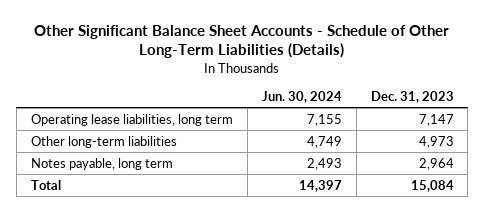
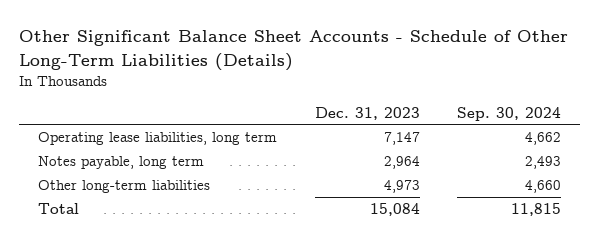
- | Jun. 30, 2024 | Dec. 31, 2023
+ | Dec. 31, 2023 | Sep. 30, 2024
moved down: Other long-term liabilities | 4,973 | 4,660

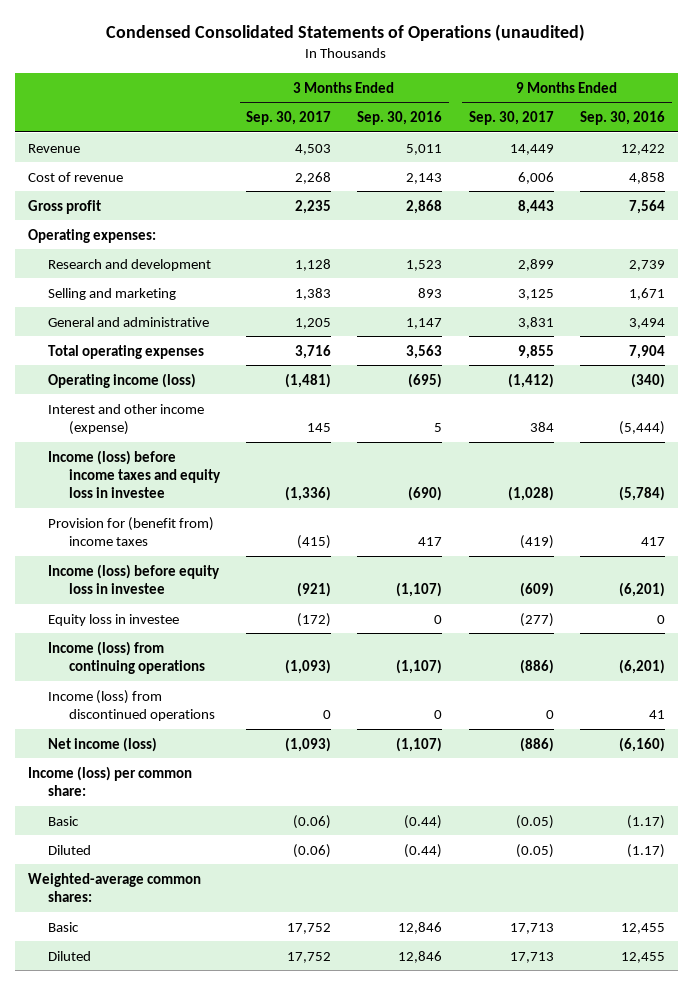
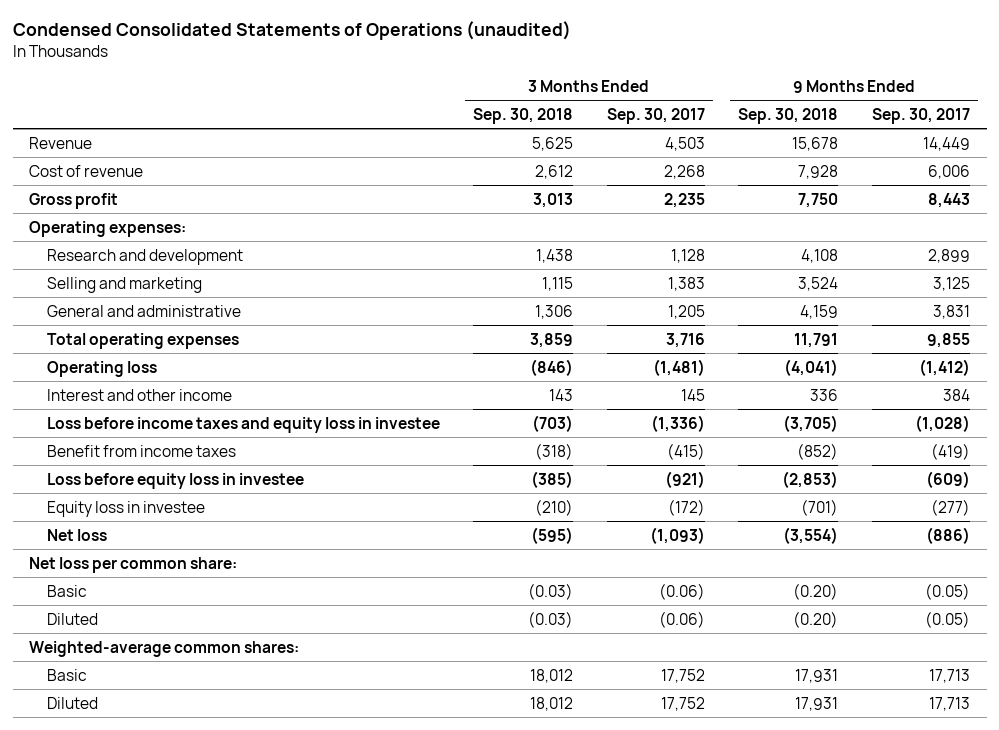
- | 3 Months Ended Sep. 30, 2017 | 3 Months Ended Sep. 30, 2016 | 9 Months Ended Sep. 30, 2017 | 9 Months Ended Sep. 30, 2016
+ | 3 Months Ended Sep. 30, 2018 | 3 Months Ended Sep. 30, 2017 | 9 Months Ended Sep. 30, 2018 | 9 Months Ended Sep. 30, 2017
- Operating income (loss) | (1,481) | (695) | (1,412) | (340)
- Interest and other income (expense) | 145 | 5 | 384 | (5,444)
- Income (loss) before income taxes and equity loss in investee | (1,336) | (690) | (1,028) | (5,784)
- Provision for (benefit from) income taxes | (415) | 417 | (419) | 417
- Income (loss) before equity loss in investee | (921) | (1,107) | (609) | (6,201)
+ Operating loss | (846) | (1,481) | (4,041) | (1,412)
+ Interest and other income | 143 | 145 | 336 | 384
+ Loss before income taxes and equity loss in investee | (703) | (1,336) | (3,705) | (1,028)
+ Benefit from income taxes | (318) | (415) | (852) | (419)
+ Loss before equity loss in investee | (385) | (921) | (2,853) | (609)
- Income (loss) from continuing operations | (1,093) | (1,107) | (886) | (6,201)
- Income (loss) from discontinued operations | 0 | 0 | 0 | 41
- Net income (loss) | (1,093) | (1,107) | (886) | (6,160)
- Income (loss) per common share:
+ Net loss | (595) | (1,093) | (3,554) | (886)
+ Net loss per common share:

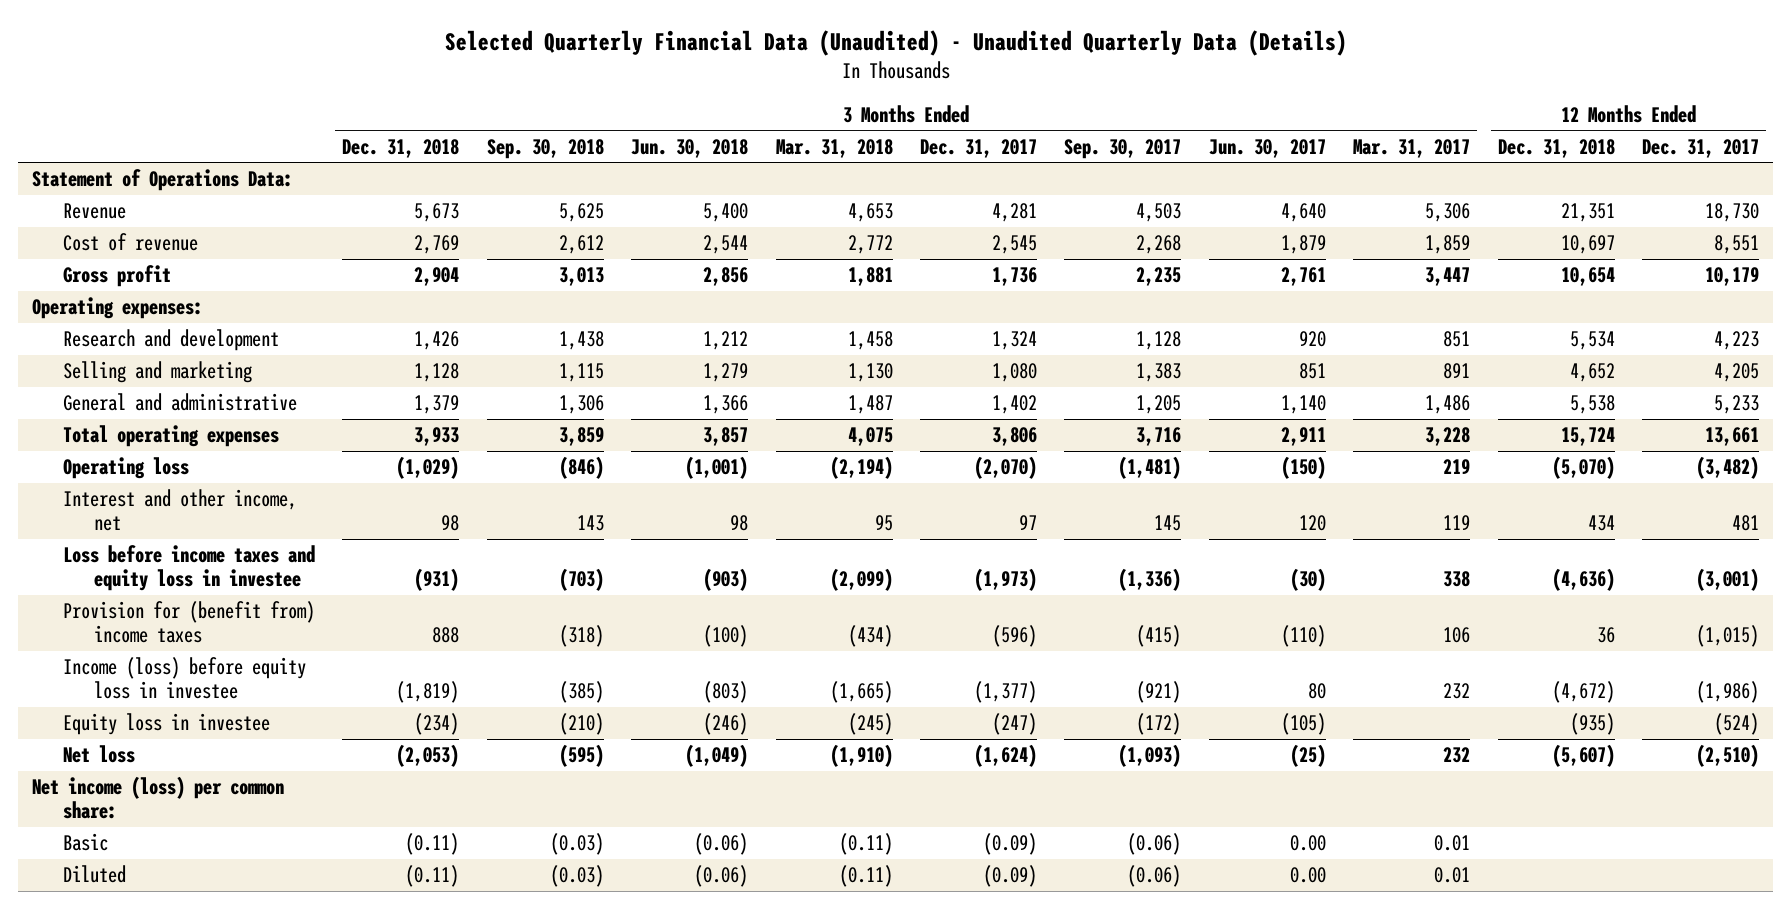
- Condensed Consolidated Statements of Operations (unaudited)
+ Selected Quarterly Financial Data (Unaudited) - Unaudited Quarterly Data (Details)
- | 3 Months Ended Sep. 30, 2018 | 3 Months Ended Sep. 30, 2017 | 9 Months Ended Sep. 30, 2018 | 9 Months Ended Sep. 30, 2017
+ | 3 Months Ended Dec. 31, 2018 | 3 Months Ended Sep. 30, 2018 | 3 Months Ended Jun. 30, 2018 | 3 Months Ended Mar. 31, 2018 | 3 Months Ended Dec. 31, 2017 | 3 Months Ended Sep. 30, 2017 | 3 Months Ended Jun. 30, 2017 | 3 Months Ended Mar. 31, 2017 | 12 Months Ended Dec. 31, 2018 | 12 Months Ended Dec. 31, 2017
+ Statement of Operations Data:
- Interest and other income | 143 | 145 | 336 | 384
+ Interest and other income, net | 98 | 143 | 98 | 95 | 97 | 145 | 120 | 119 | 434 | 481
- Benefit from income taxes | (318) | (415) | (852) | (419)
- Loss before equity loss in investee | (385) | (921) | (2,853) | (609)
+ Provision for (benefit from) income taxes | 888 | (318) | (100) | (434) | (596) | (415) | (110) | 106 | 36 | (1,015)
+ Income (loss) before equity loss in investee | (1,819) | (385) | (803) | (1,665) | (1,377) | (921) | 80 | 232 | (4,672) | (1,986)
- Net loss per common share:
+ Net income (loss) per common share:
- Weighted-average common shares:
- Basic | 18,012 | 17,752 | 17,931 | 17,713
- Diluted | 18,012 | 17,752 | 17,931 | 17,713

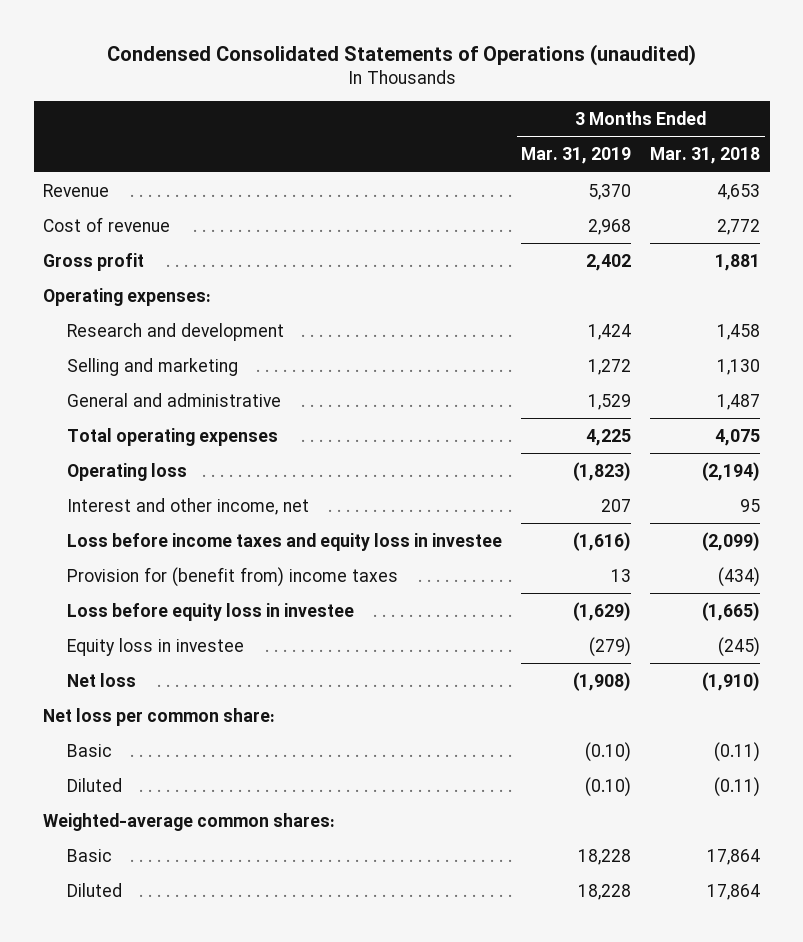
- Selected Quarterly Financial Data (Unaudited) - Unaudited Quarterly Data (Details)
+ Condensed Consolidated Statements of Operations (unaudited)
- | 3 Months Ended Dec. 31, 2018 | 3 Months Ended Sep. 30, 2018 | 3 Months Ended Jun. 30, 2018 | 3 Months Ended Mar. 31, 2018 | 3 Months Ended Dec. 31, 2017 | 3 Months Ended Sep. 30, 2017 | 3 Months Ended Jun. 30, 2017 | 3 Months Ended Mar. 31, 2017 | 12 Months Ended Dec. 31, 2018 | 12 Months Ended Dec. 31, 2017
+ | 3 Months Ended Mar. 31, 2019 | 3 Months Ended Mar. 31, 2018
- Statement of Operations Data:
- Income (loss) before equity loss in investee | (1,819) | (385) | (803) | (1,665) | (1,377) | (921) | 80 | 232 | (4,672) | (1,986)
+ Loss before equity loss in investee | (1,629) | (1,665)
- Net income (loss) per common share:
+ Net loss per common share:
+ Weighted-average common shares:
+ Basic | 18,228 | 17,864
+ Diluted | 18,228 | 17,864

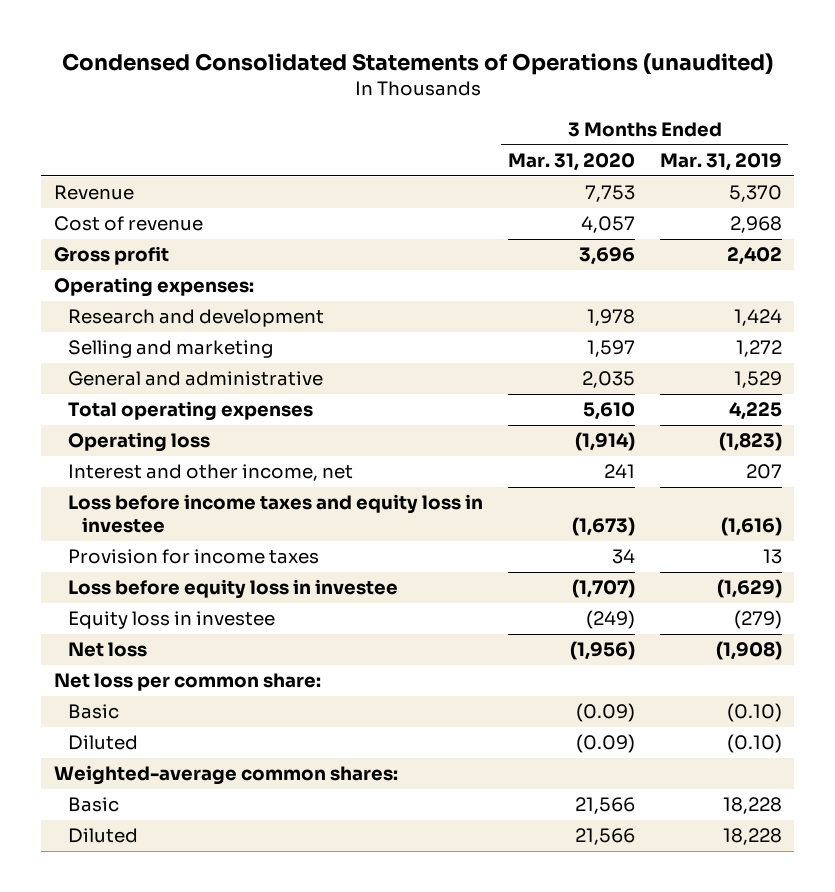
- | 3 Months Ended Mar. 31, 2019 | 3 Months Ended Mar. 31, 2018
+ | 3 Months Ended Mar. 31, 2020 | 3 Months Ended Mar. 31, 2019
- Provision for (benefit from) income taxes | 13 | (434)
+ Provision for income taxes | 34 | 13

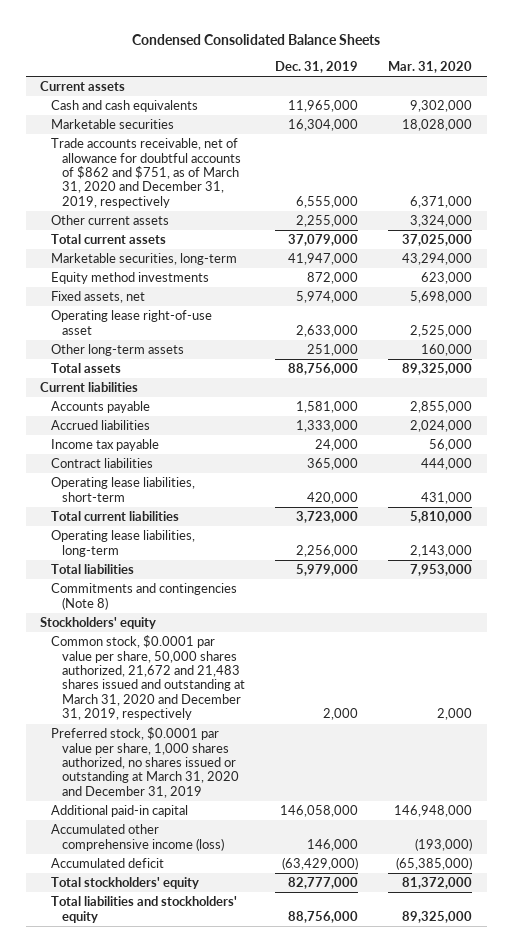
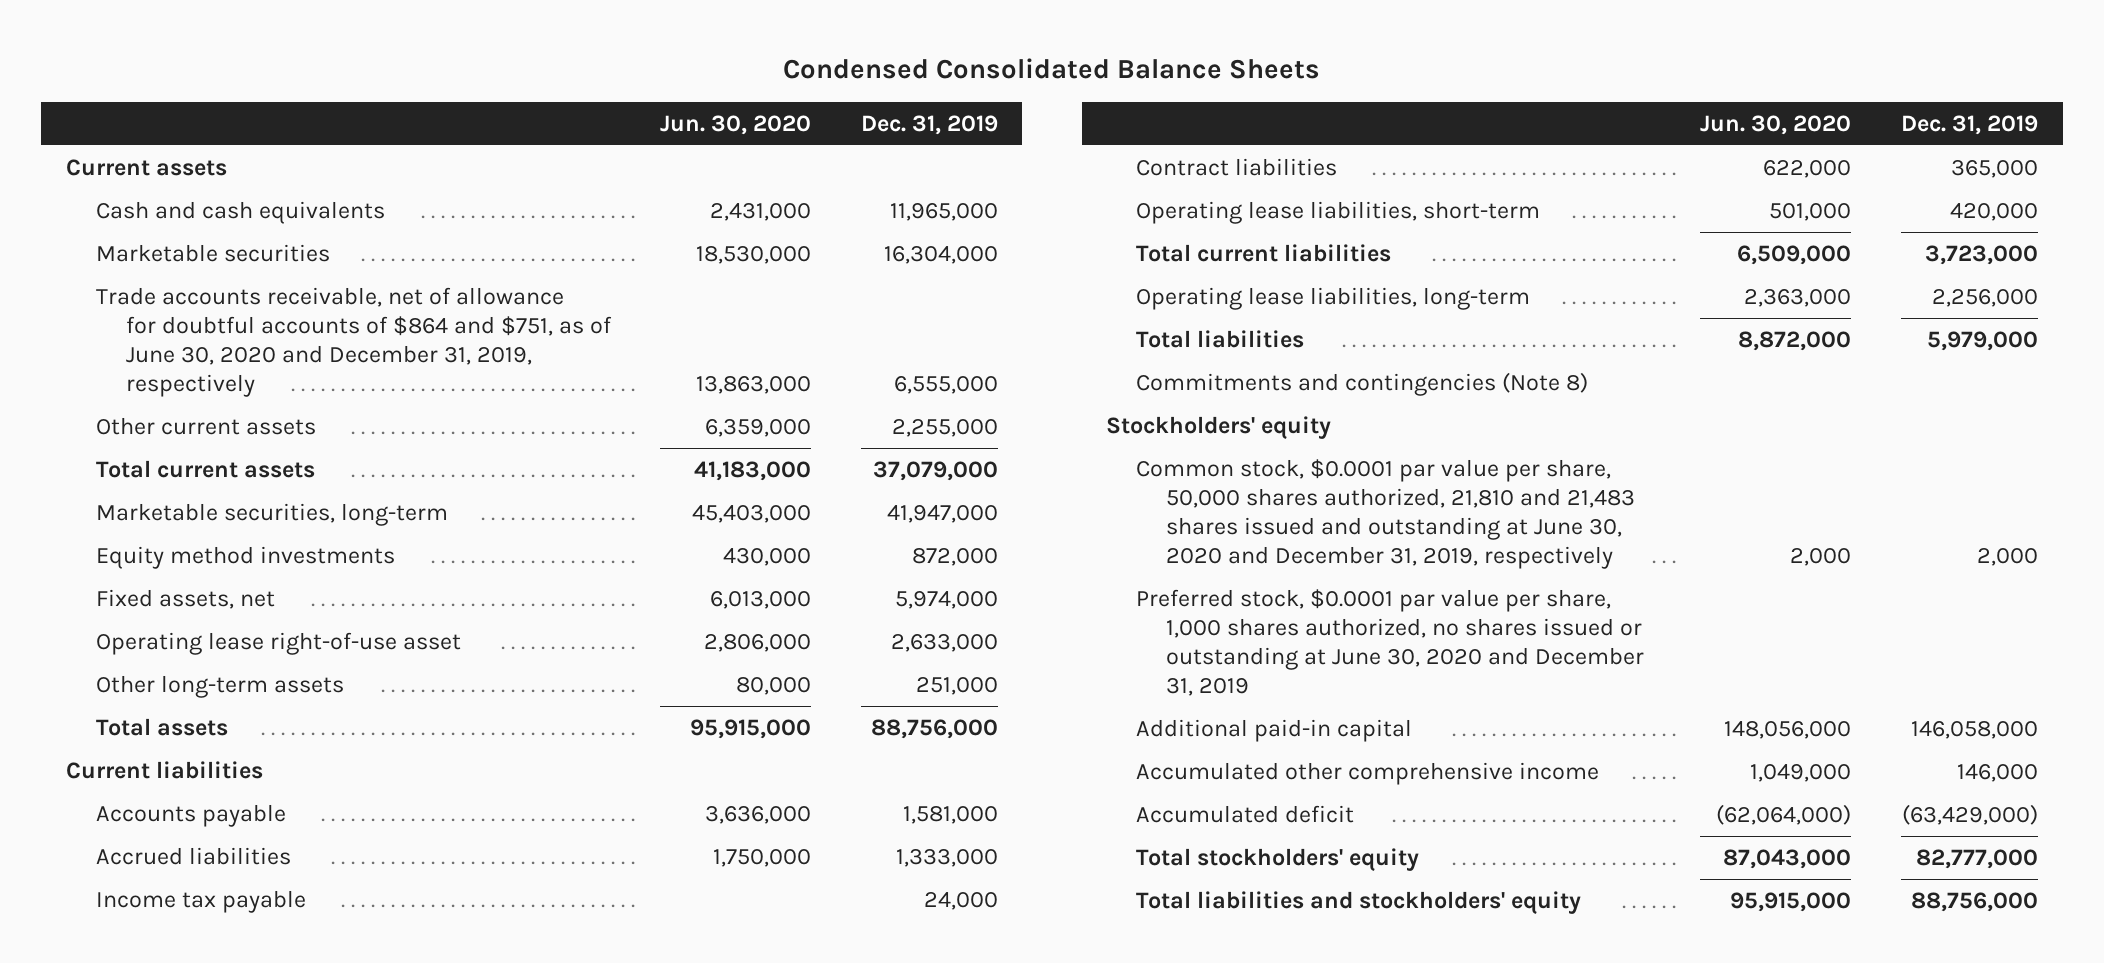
- | Dec. 31, 2019 | Mar. 31, 2020
+ | Jun. 30, 2020 | Dec. 31, 2019
- Trade accounts receivable, net of allowance for doubtful accounts of $862 and $751, as of March 31, 2020 and December 31, 2019, respectively | 6,555,000 | 6,371,000
+ Trade accounts receivable, net of allowance for doubtful accounts of $864 and $751, as of June 30, 2020 and December 31, 2019, respectively | 13,863,000 | 6,555,000
- Common stock, $0.0001 par value per share, 50,000 shares authorized, 21,672 and 21,483 shares issued and outstanding at March 31, 2020 and December 31, 2019, respectively | 2,000 | 2,000
- Preferred stock, $0.0001 par value per share, 1,000 shares authorized, no shares issued or outstanding at March 31, 2020 and December 31, 2019
+ Common stock, $0.0001 par value per share, 50,000 shares authorized, 21,810 and 21,483 shares issued and outstanding at June 30, 2020 and December 31, 2019, respectively | 2,000 | 2,000
+ Preferred stock, $0.0001 par value per share, 1,000 shares authorized, no shares issued or outstanding at June 30, 2020 and December 31, 2019
- Accumulated other comprehensive income (loss) | 146,000 | (193,000)
+ Accumulated other comprehensive income | 1,049,000 | 146,000

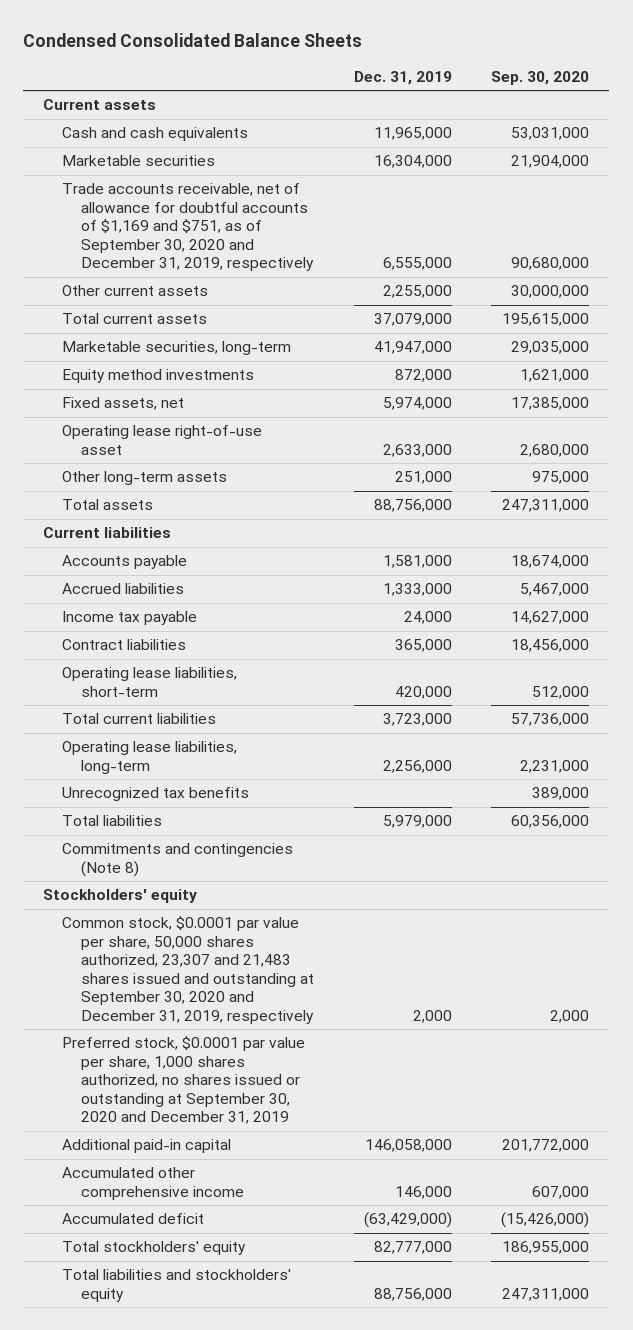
- | Jun. 30, 2020 | Dec. 31, 2019
+ | Dec. 31, 2019 | Sep. 30, 2020
- Trade accounts receivable, net of allowance for doubtful accounts of $864 and $751, as of June 30, 2020 and December 31, 2019, respectively | 13,863,000 | 6,555,000
+ Trade accounts receivable, net of allowance for doubtful accounts of $1,169 and $751, as of September 30, 2020 and December 31, 2019, respectively | 6,555,000 | 90,680,000
+ Unrecognized tax benefits | | 389,000
- Common stock, $0.0001 par value per share, 50,000 shares authorized, 21,810 and 21,483 shares issued and outstanding at June 30, 2020 and December 31, 2019, respectively | 2,000 | 2,000
- Preferred stock, $0.0001 par value per share, 1,000 shares authorized, no shares issued or outstanding at June 30, 2020 and December 31, 2019
+ Common stock, $0.0001 par value per share, 50,000 shares authorized, 23,307 and 21,483 shares issued and outstanding at September 30, 2020 and December 31, 2019, respectively | 2,000 | 2,000
+ Preferred stock, $0.0001 par value per share, 1,000 shares authorized, no shares issued or outstanding at September 30, 2020 and December 31, 2019

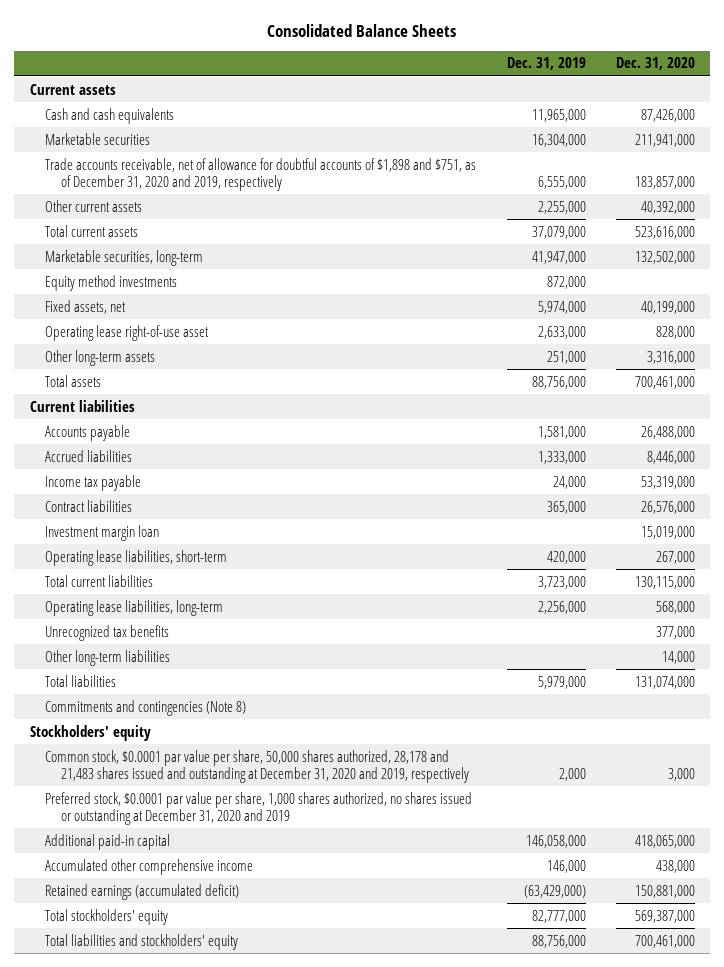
- Condensed Consolidated Balance Sheets
+ Consolidated Balance Sheets
- | Dec. 31, 2019 | Sep. 30, 2020
+ | Dec. 31, 2019 | Dec. 31, 2020
- Trade accounts receivable, net of allowance for doubtful accounts of $1,169 and $751, as of September 30, 2020 and December 31, 2019, respectively | 6,555,000 | 90,680,000
+ Trade accounts receivable, net of allowance for doubtful accounts of $1,898 and $751, as of December 31, 2020 and 2019, respectively | 6,555,000 | 183,857,000
+ Investment margin loan | | 15,019,000
+ Other long-term liabilities | | 14,000
- Common stock, $0.0001 par value per share, 50,000 shares authorized, 23,307 and 21,483 shares issued and outstanding at September 30, 2020 and December 31, 2019, respectively | 2,000 | 2,000
- Preferred stock, $0.0001 par value per share, 1,000 shares authorized, no shares issued or outstanding at September 30, 2020 and December 31, 2019
+ Common stock, $0.0001 par value per share, 50,000 shares authorized, 28,178 and 21,483 shares issued and outstanding at December 31, 2020 and 2019, respectively | 2,000 | 3,000
+ Preferred stock, $0.0001 par value per share, 1,000 shares authorized, no shares issued or outstanding at December 31, 2020 and 2019
- Accumulated deficit | (63,429,000) | (15,426,000)
+ Retained earnings (accumulated deficit) | (63,429,000) | 150,881,000

